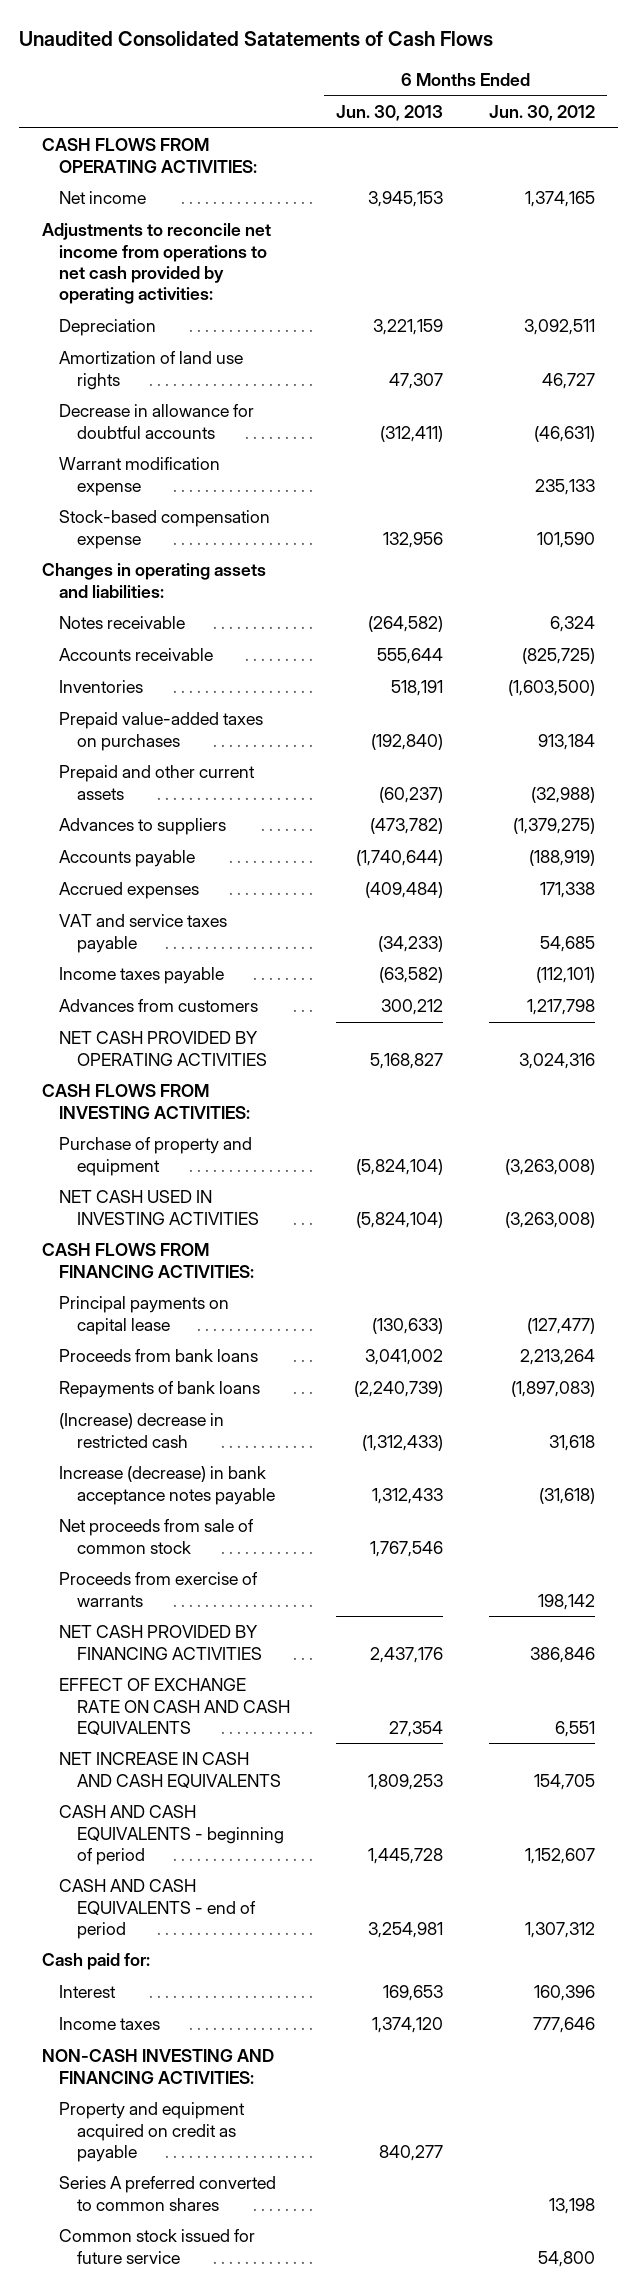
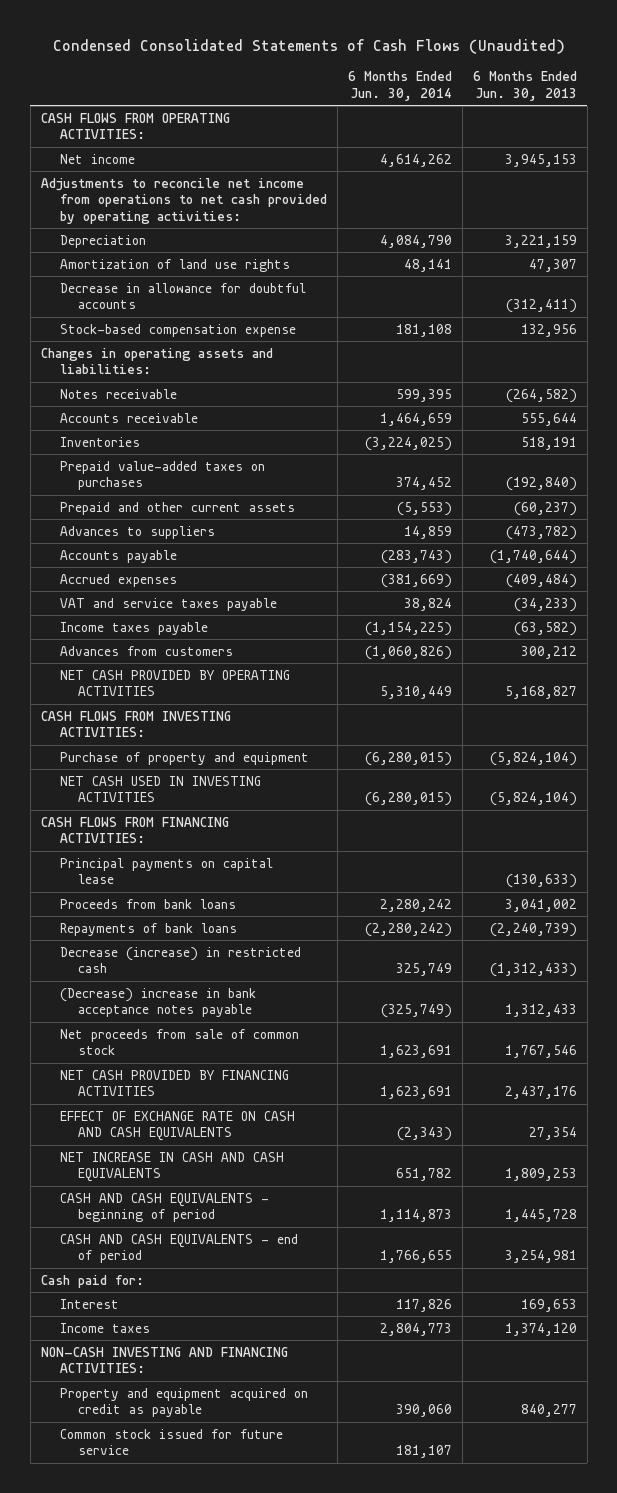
- Unaudited Consolidated Satatements of Cash Flows
+ Condensed Consolidated Statements of Cash Flows (Unaudited)
- | 6 Months Ended Jun. 30, 2013 | 6 Months Ended Jun. 30, 2012
+ | 6 Months Ended Jun. 30, 2014 | 6 Months Ended Jun. 30, 2013
- Warrant modification expense | | 235,133
- (Increase) decrease in restricted cash | (1,312,433) | 31,618
- Increase (decrease) in bank acceptance notes payable | 1,312,433 | (31,618)
+ Decrease (increase) in restricted cash | 325,749 | (1,312,433)
+ (Decrease) increase in bank acceptance notes payable | (325,749) | 1,312,433
- Proceeds from exercise of warrants | | 198,142
- Series A preferred converted to common shares | | 13,198

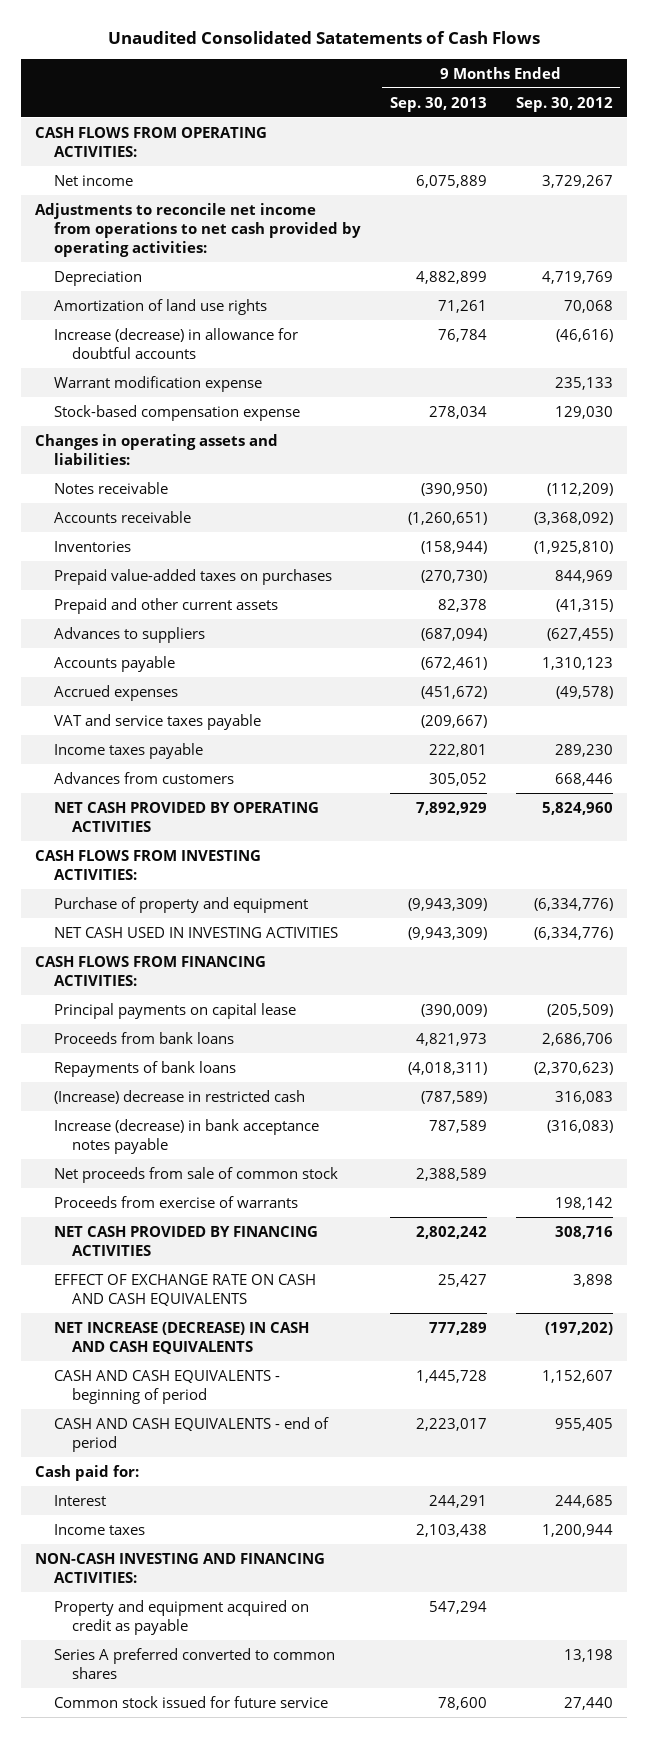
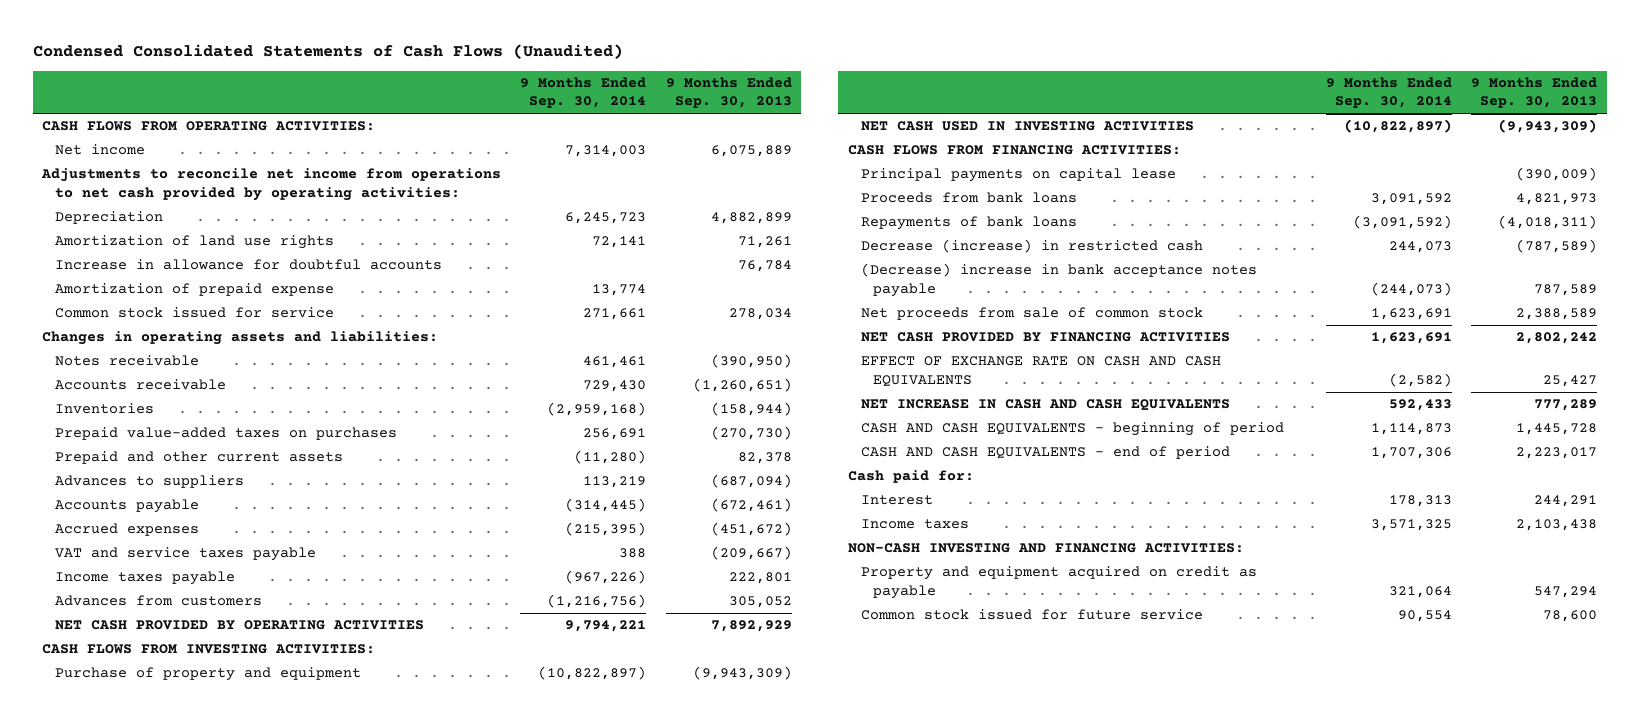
- Unaudited Consolidated Satatements of Cash Flows
+ Condensed Consolidated Statements of Cash Flows (Unaudited)
- | 9 Months Ended Sep. 30, 2013 | 9 Months Ended Sep. 30, 2012
+ | 9 Months Ended Sep. 30, 2014 | 9 Months Ended Sep. 30, 2013
- Increase (decrease) in allowance for doubtful accounts | 76,784 | (46,616)
- Warrant modification expense | | 235,133
- Stock-based compensation expense | 278,034 | 129,030
+ Increase in allowance for doubtful accounts | | 76,784
+ Amortization of prepaid expense | 13,774 |
+ Common stock issued for service | 271,661 | 278,034
- (Increase) decrease in restricted cash | (787,589) | 316,083
- Increase (decrease) in bank acceptance notes payable | 787,589 | (316,083)
+ Decrease (increase) in restricted cash | 244,073 | (787,589)
+ (Decrease) increase in bank acceptance notes payable | (244,073) | 787,589
- Proceeds from exercise of warrants | | 198,142
- NET INCREASE (DECREASE) IN CASH AND CASH EQUIVALENTS | 777,289 | (197,202)
+ NET INCREASE IN CASH AND CASH EQUIVALENTS | 592,433 | 777,289
- Series A preferred converted to common shares | | 13,198

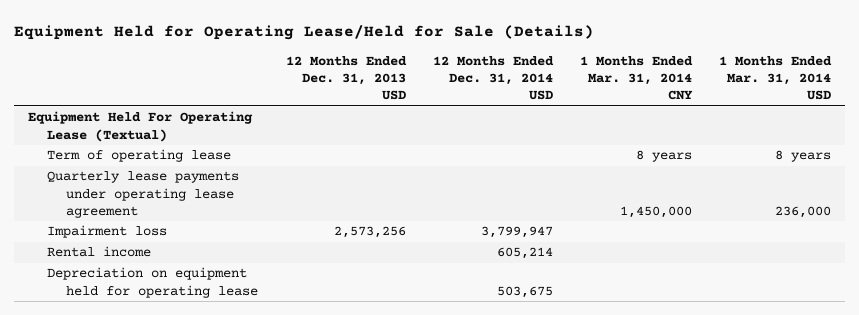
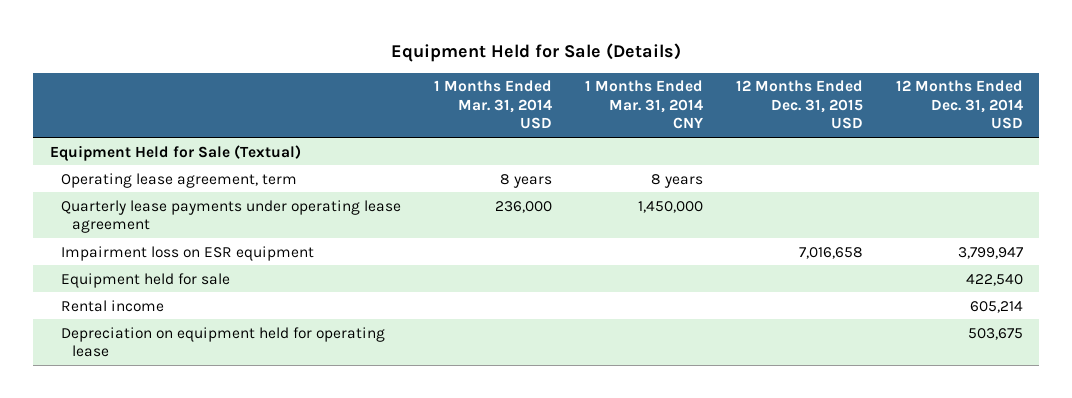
- Equipment Held for Operating Lease/Held for Sale (Details)
+ Equipment Held for Sale (Details)
- | 12 Months Ended Dec. 31, 2013 USD | 12 Months Ended Dec. 31, 2014 USD | 1 Months Ended Mar. 31, 2014 CNY | 1 Months Ended Mar. 31, 2014 USD
+ | 1 Months Ended Mar. 31, 2014 USD | 1 Months Ended Mar. 31, 2014 CNY | 12 Months Ended Dec. 31, 2015 USD | 12 Months Ended Dec. 31, 2014 USD
- Equipment Held For Operating Lease (Textual)
- Term of operating lease | | | 8 years | 8 years
+ Equipment Held for Sale (Textual)
+ Operating lease agreement, term | 8 years | 8 years | |
- Impairment loss | 2,573,256 | 3,799,947 | |
+ Impairment loss on ESR equipment | | | 7,016,658 | 3,799,947
+ Equipment held for sale | | | | 422,540

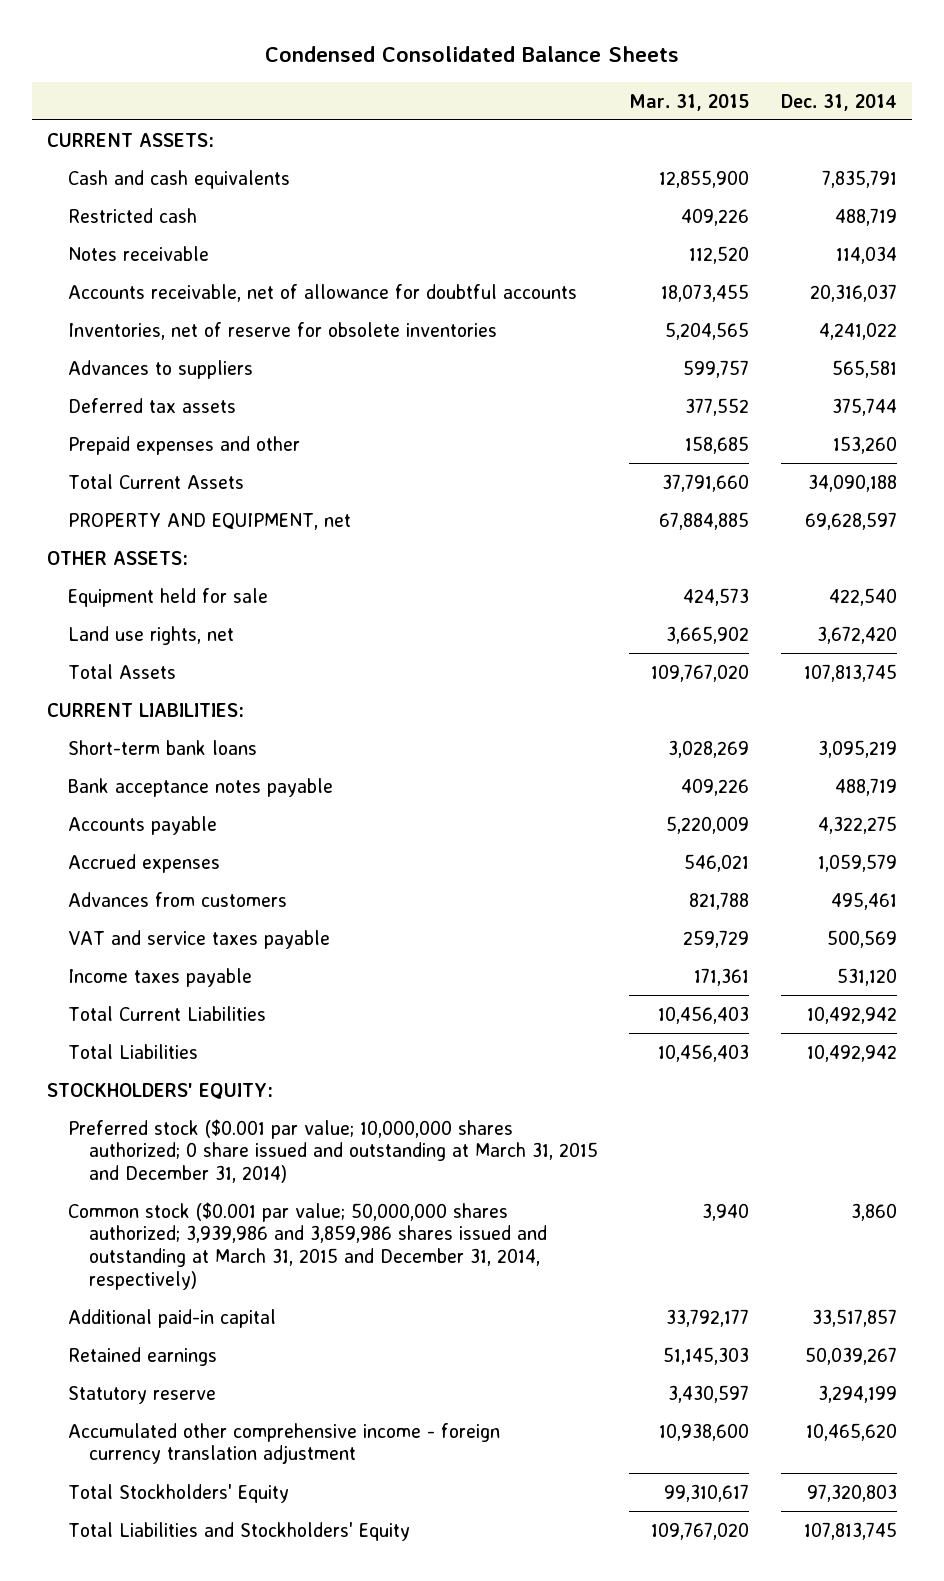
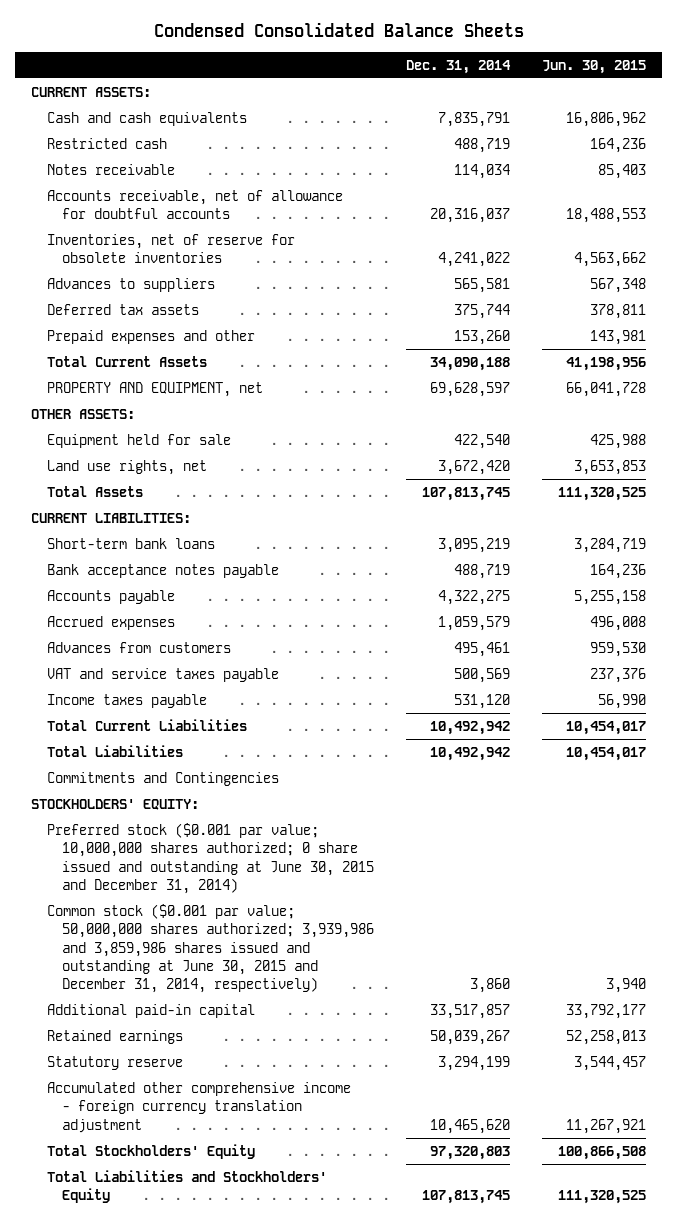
- | Mar. 31, 2015 | Dec. 31, 2014
+ | Dec. 31, 2014 | Jun. 30, 2015
+ Commitments and Contingencies
- Preferred stock ($0.001 par value; 10,000,000 shares authorized; 0 share issued and outstanding at March 31, 2015 and December 31, 2014)
- Common stock ($0.001 par value; 50,000,000 shares authorized; 3,939,986 and 3,859,986 shares issued and outstanding at March 31, 2015 and December 31, 2014, respectively) | 3,940 | 3,860
+ Preferred stock ($0.001 par value; 10,000,000 shares authorized; 0 share issued and outstanding at June 30, 2015 and December 31, 2014)
+ Common stock ($0.001 par value; 50,000,000 shares authorized; 3,939,986 and 3,859,986 shares issued and outstanding at June 30, 2015 and December 31, 2014, respectively) | 3,860 | 3,940

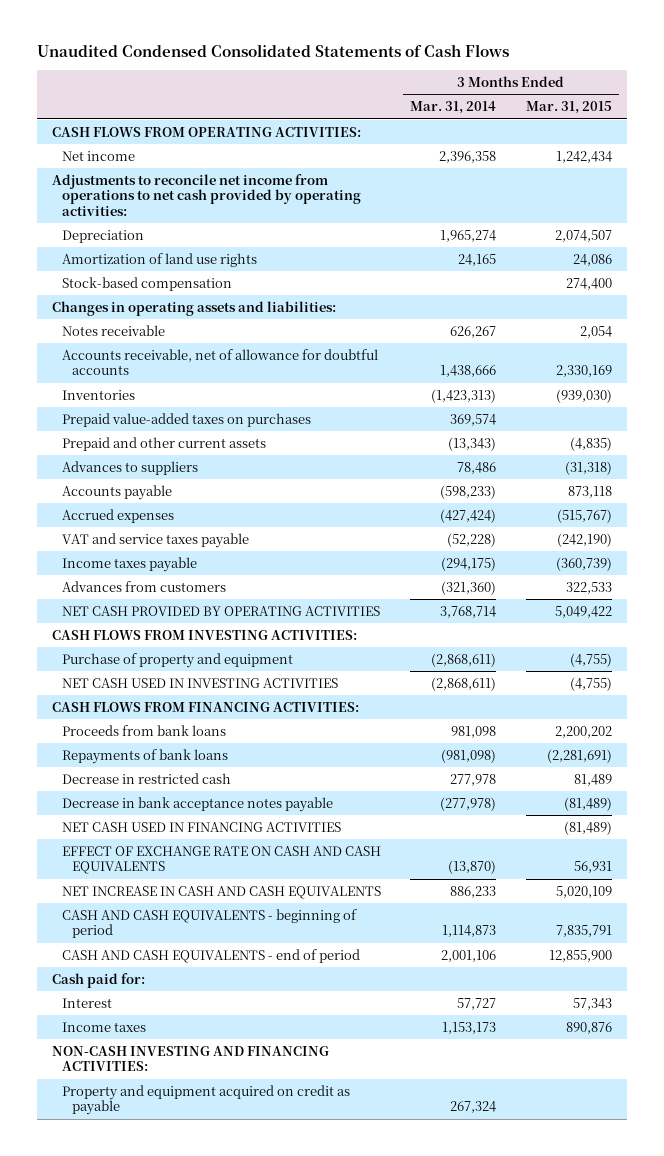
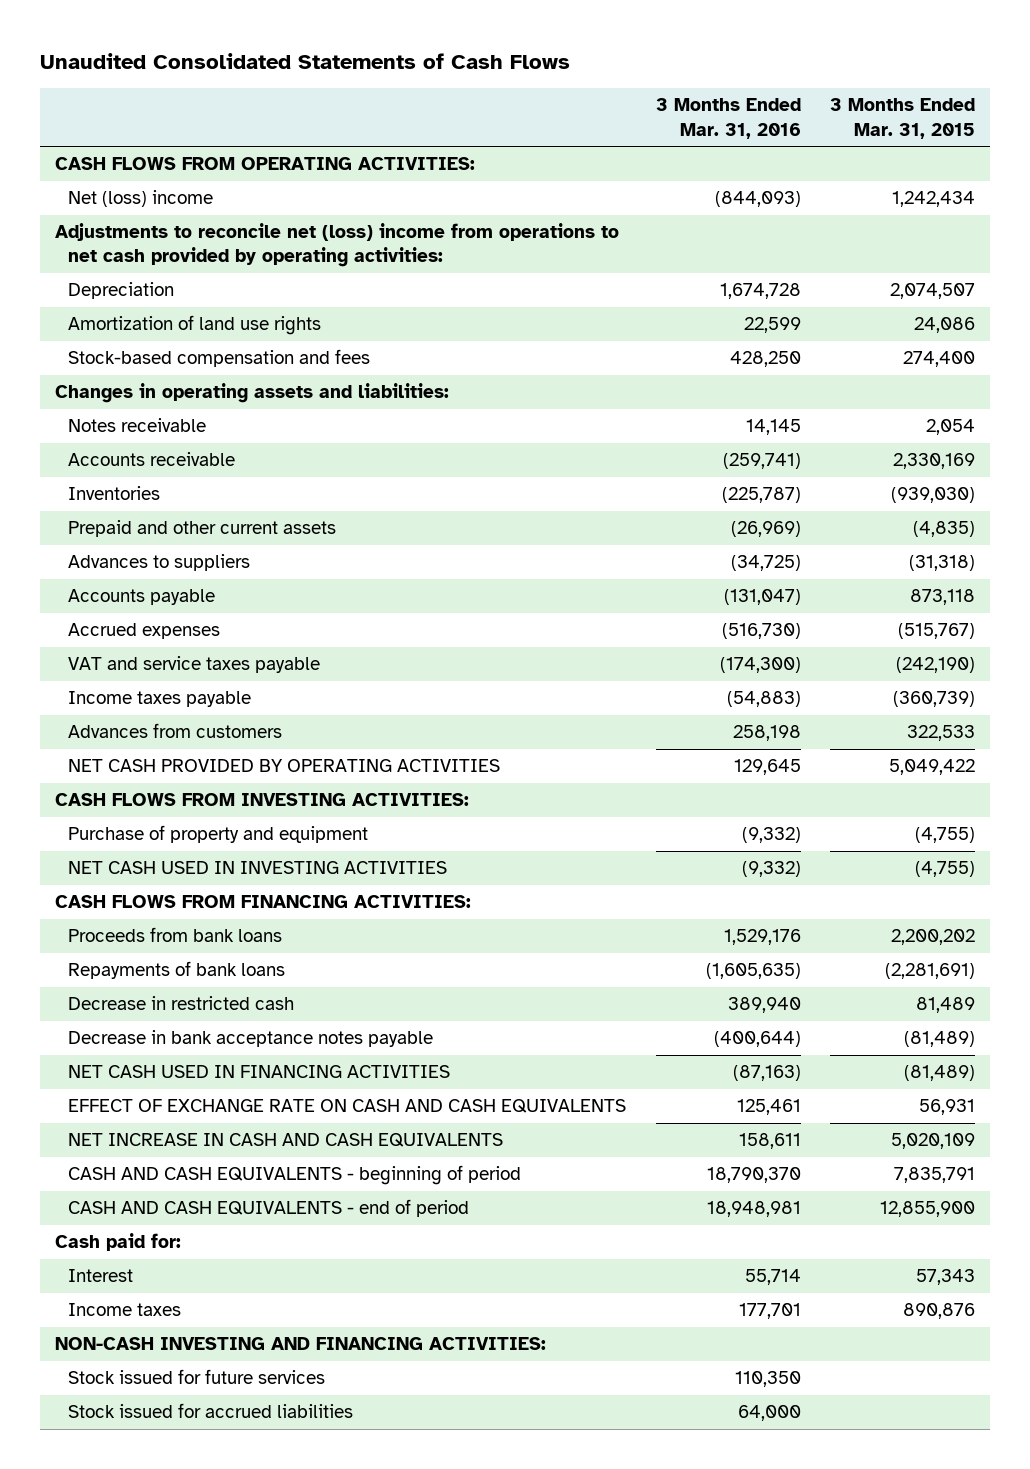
- Unaudited Condensed Consolidated Statements of Cash Flows
+ Unaudited Consolidated Statements of Cash Flows
- | 3 Months Ended Mar. 31, 2014 | 3 Months Ended Mar. 31, 2015
+ | 3 Months Ended Mar. 31, 2016 | 3 Months Ended Mar. 31, 2015
- Net income | 2,396,358 | 1,242,434
- Adjustments to reconcile net income from operations to net cash provided by operating activities:
+ Net (loss) income | (844,093) | 1,242,434
+ Adjustments to reconcile net (loss) income from operations to net cash provided by operating activities:
- Stock-based compensation | | 274,400
+ Stock-based compensation and fees | 428,250 | 274,400
- Accounts receivable, net of allowance for doubtful accounts | 1,438,666 | 2,330,169
+ Accounts receivable | (259,741) | 2,330,169
- Prepaid value-added taxes on purchases | 369,574 |
- Property and equipment acquired on credit as payable | 267,324 |
+ Stock issued for future services | 110,350 |
+ Stock issued for accrued liabilities | 64,000 |

